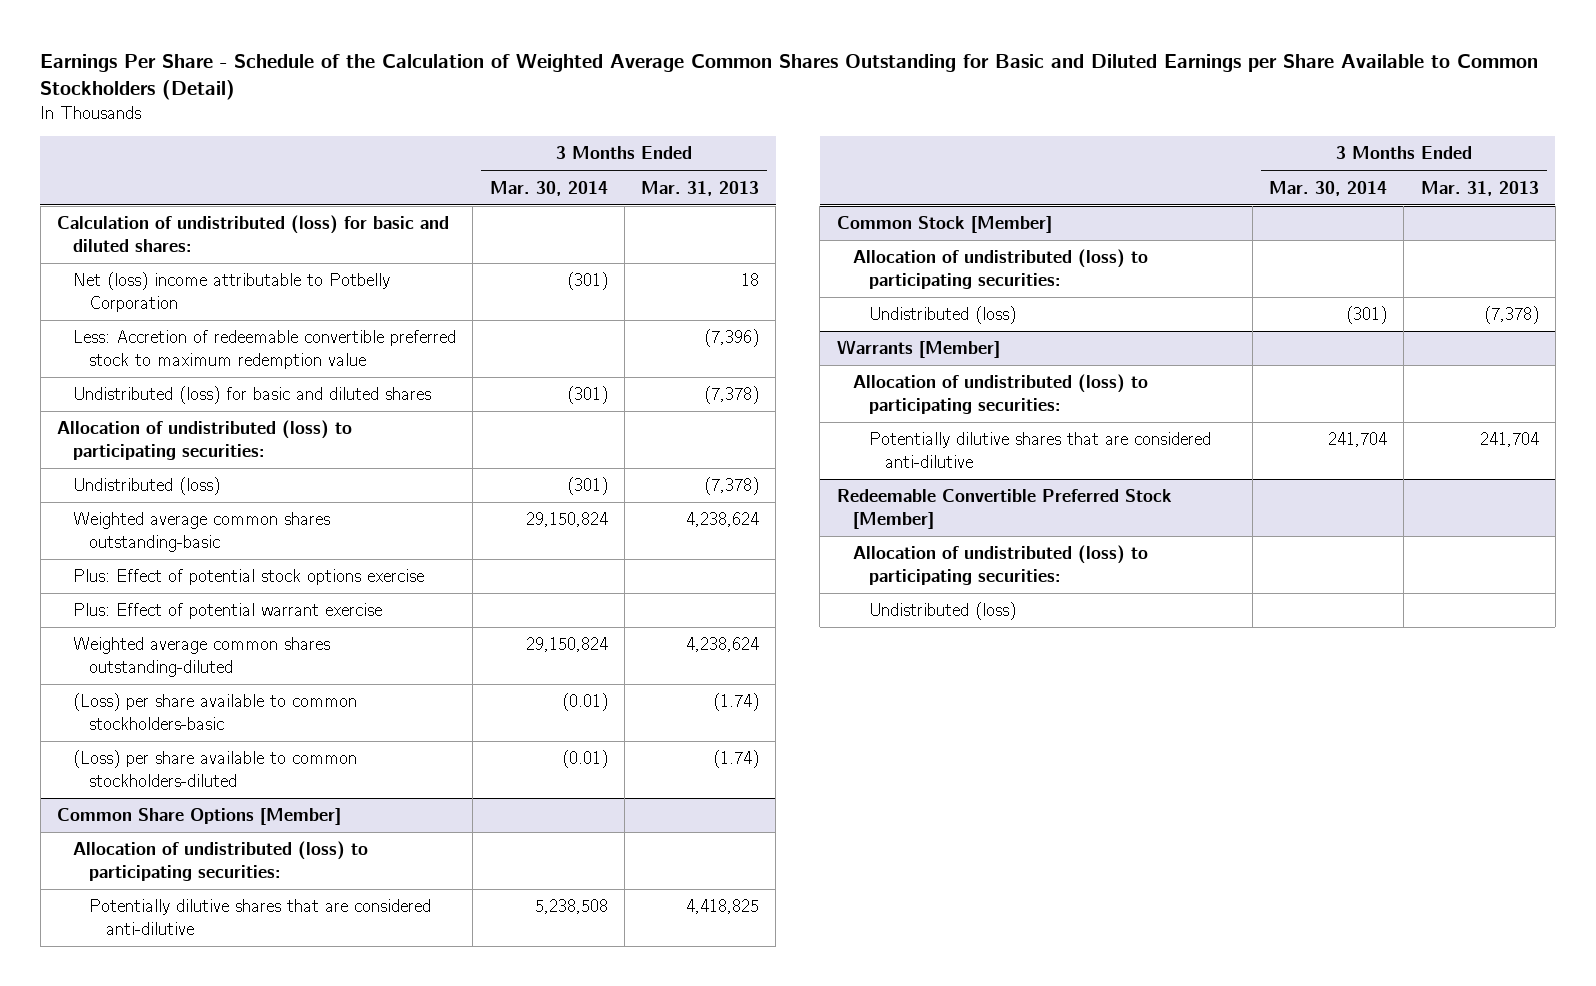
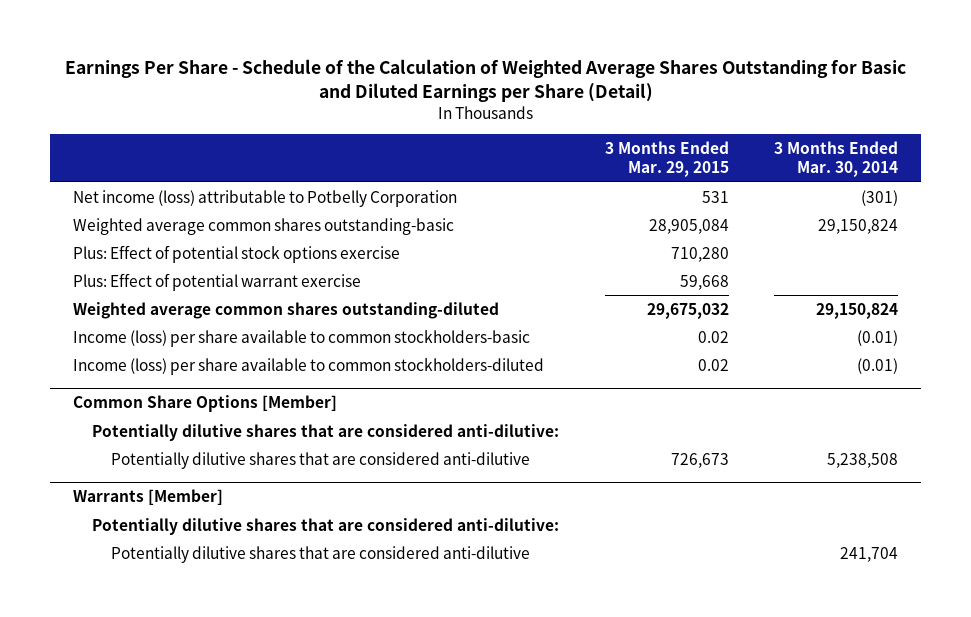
- Earnings Per Share - Schedule of the Calculation of Weighted Average Common Shares Outstanding for Basic and Diluted Earnings per Share Available to Common Stockholders (Detail)
+ Earnings Per Share - Schedule of the Calculation of Weighted Average Shares Outstanding for Basic and Diluted Earnings per Share (Detail)
- | 3 Months Ended Mar. 30, 2014 | 3 Months Ended Mar. 31, 2013
+ | 3 Months Ended Mar. 29, 2015 | 3 Months Ended Mar. 30, 2014
- Calculation of undistributed (loss) for basic and diluted shares:
- Net (loss) income attributable to Potbelly Corporation | (301) | 18
- Less: Accretion of redeemable convertible preferred stock to maximum redemption value | | (7,396)
- Undistributed (loss) for basic and diluted shares | (301) | (7,378)
- Allocation of undistributed (loss) to participating securities:
- Undistributed (loss) | (301) | (7,378)
+ Net income (loss) attributable to Potbelly Corporation | 531 | (301)
- (Loss) per share available to common stockholders-basic | (0.01) | (1.74)
- (Loss) per share available to common stockholders-diluted | (0.01) | (1.74)
+ Income (loss) per share available to common stockholders-basic | 0.02 | (0.01)
+ Income (loss) per share available to common stockholders-diluted | 0.02 | (0.01)
@ Common Share Options [Member]
- Allocation of undistributed (loss) to participating securities:
+ Potentially dilutive shares that are considered anti-dilutive:
- Common Stock [Member]
- Allocation of undistributed (loss) to participating securities:
- Undistributed (loss) | (301) | (7,378)
@ Warrants [Member]
- Allocation of undistributed (loss) to participating securities:
+ Potentially dilutive shares that are considered anti-dilutive:
- Redeemable Convertible Preferred Stock [Member]
- Allocation of undistributed (loss) to participating securities:
- Undistributed (loss)

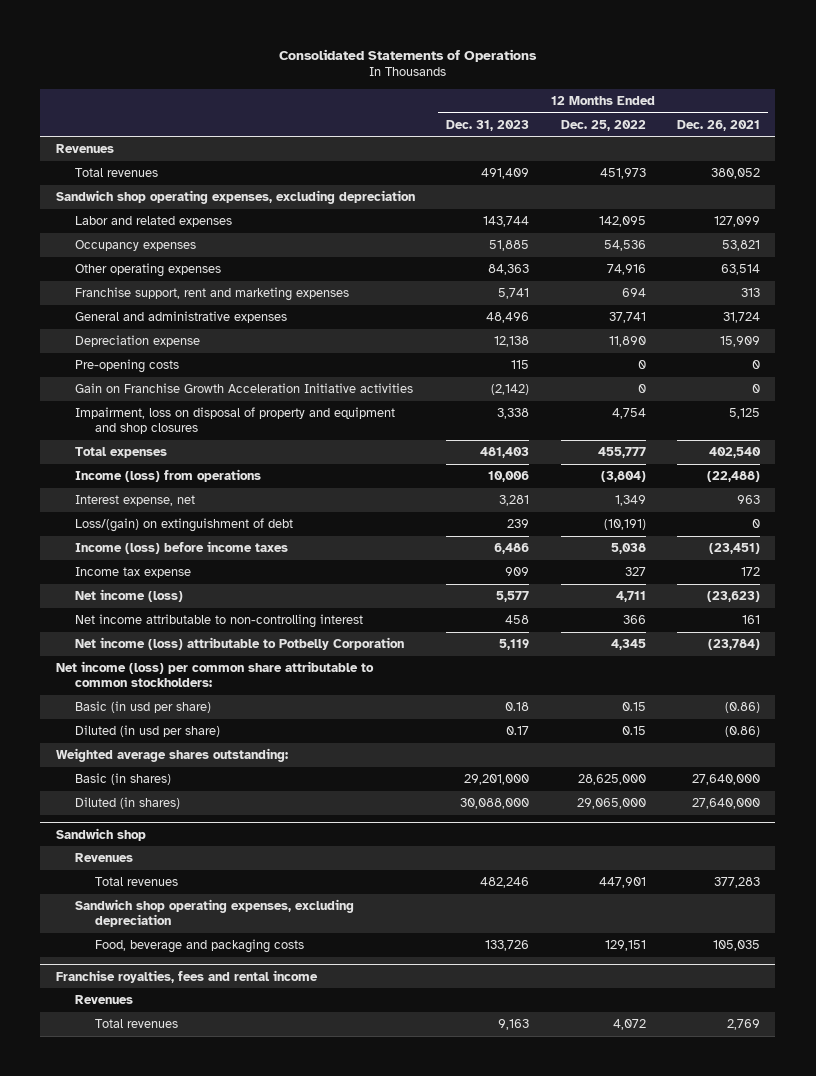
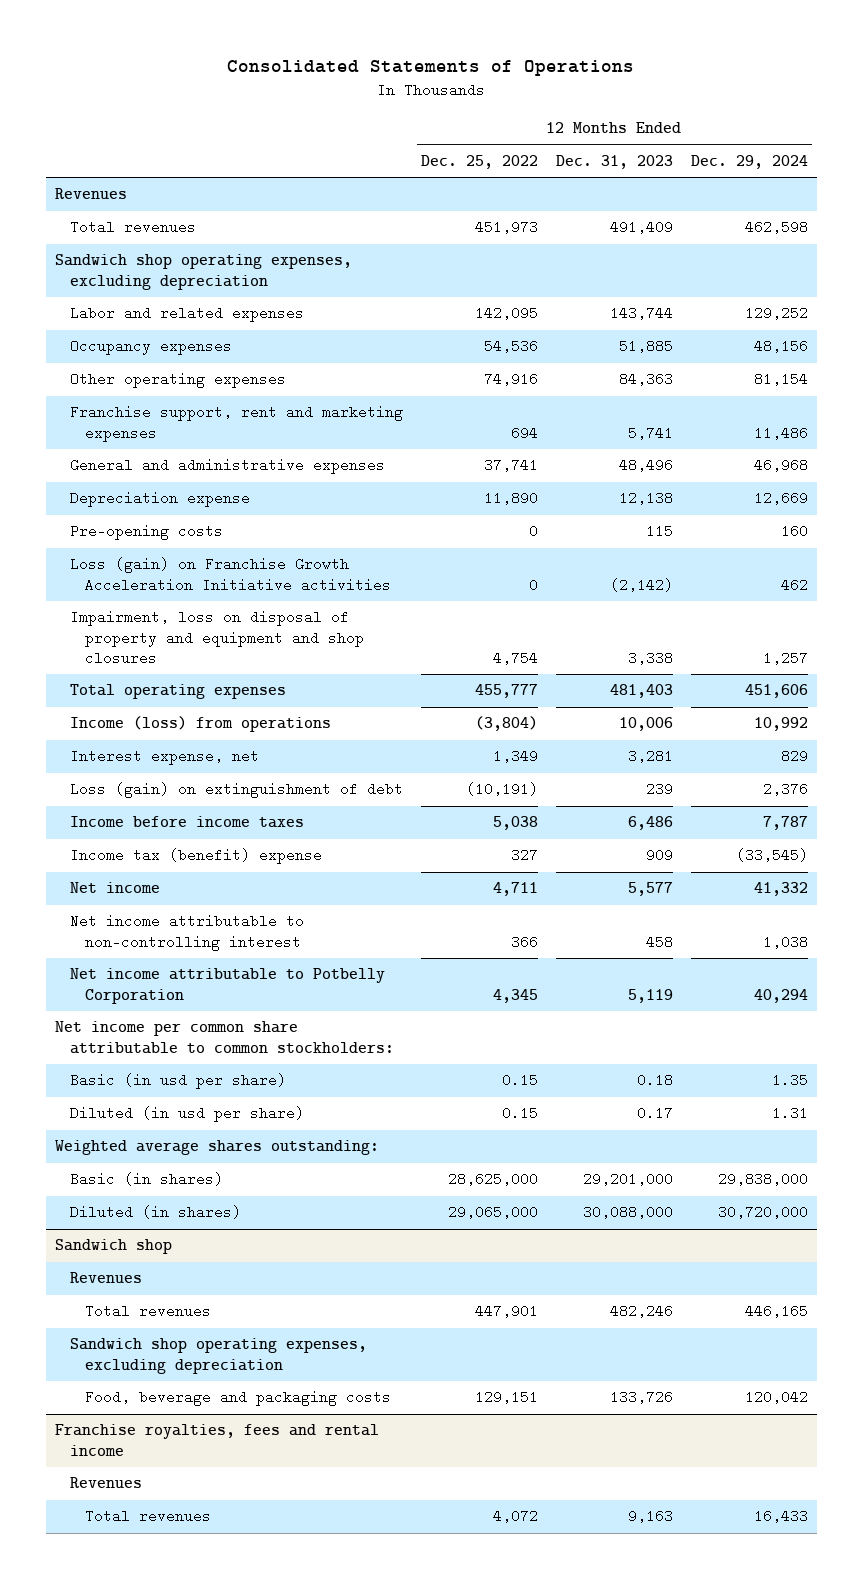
- | 12 Months Ended Dec. 31, 2023 | 12 Months Ended Dec. 25, 2022 | 12 Months Ended Dec. 26, 2021
+ | 12 Months Ended Dec. 25, 2022 | 12 Months Ended Dec. 31, 2023 | 12 Months Ended Dec. 29, 2024
- Gain on Franchise Growth Acceleration Initiative activities | (2,142) | 0 | 0
+ Loss (gain) on Franchise Growth Acceleration Initiative activities | 0 | (2,142) | 462
- Total expenses | 481,403 | 455,777 | 402,540
+ Total operating expenses | 455,777 | 481,403 | 451,606
- Loss/(gain) on extinguishment of debt | 239 | (10,191) | 0
- Income (loss) before income taxes | 6,486 | 5,038 | (23,451)
- Income tax expense | 909 | 327 | 172
- Net income (loss) | 5,577 | 4,711 | (23,623)
+ Loss (gain) on extinguishment of debt | (10,191) | 239 | 2,376
+ Income before income taxes | 5,038 | 6,486 | 7,787
+ Income tax (benefit) expense | 327 | 909 | (33,545)
+ Net income | 4,711 | 5,577 | 41,332
- Net income (loss) attributable to Potbelly Corporation | 5,119 | 4,345 | (23,784)
- Net income (loss) per common share attributable to common stockholders:
+ Net income attributable to Potbelly Corporation | 4,345 | 5,119 | 40,294
+ Net income per common share attributable to common stockholders:

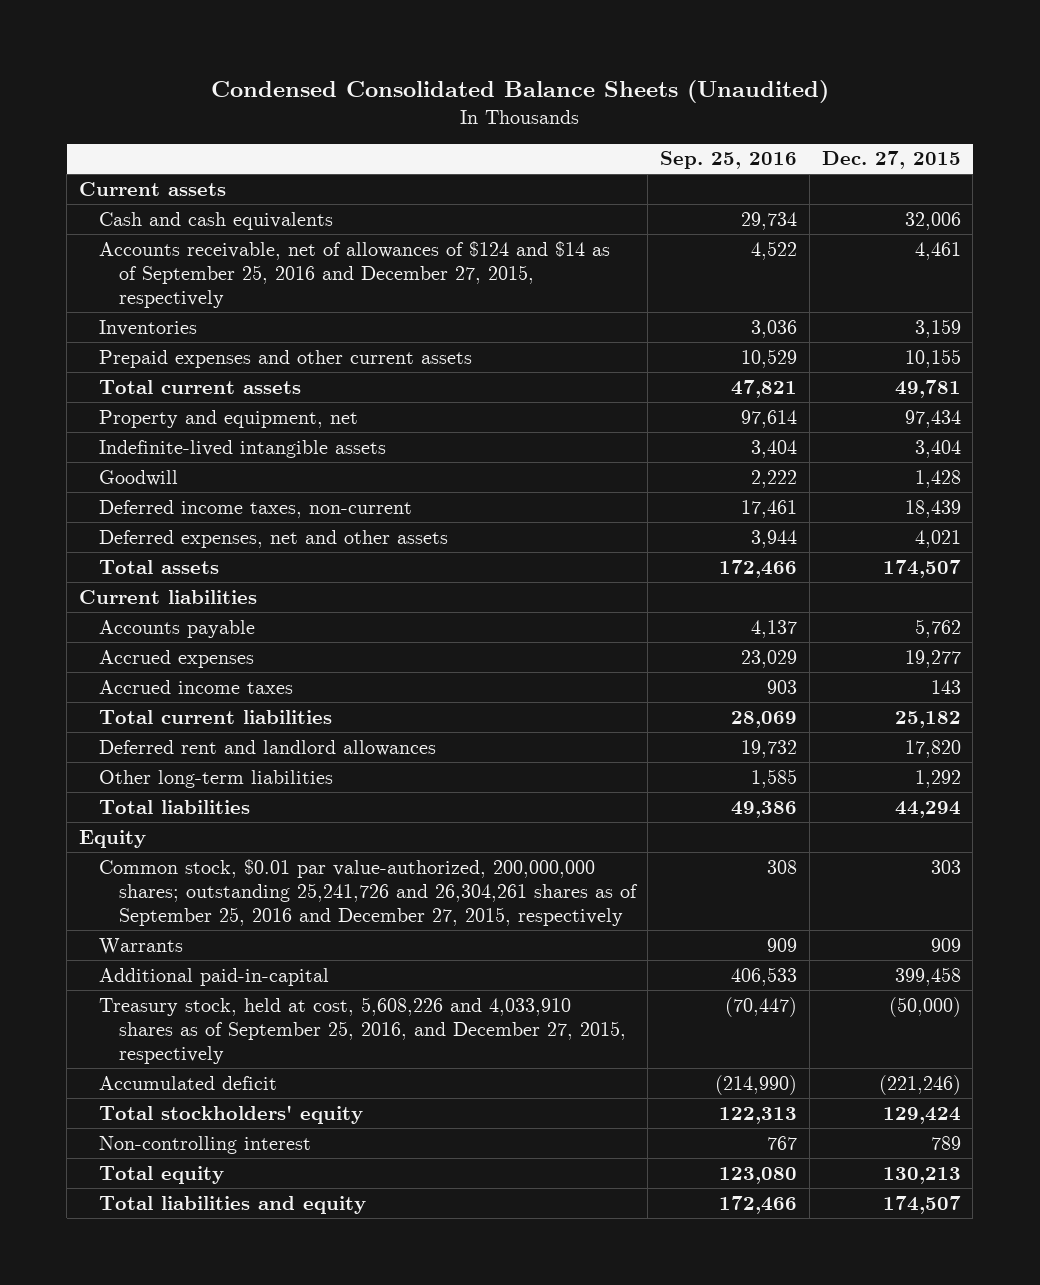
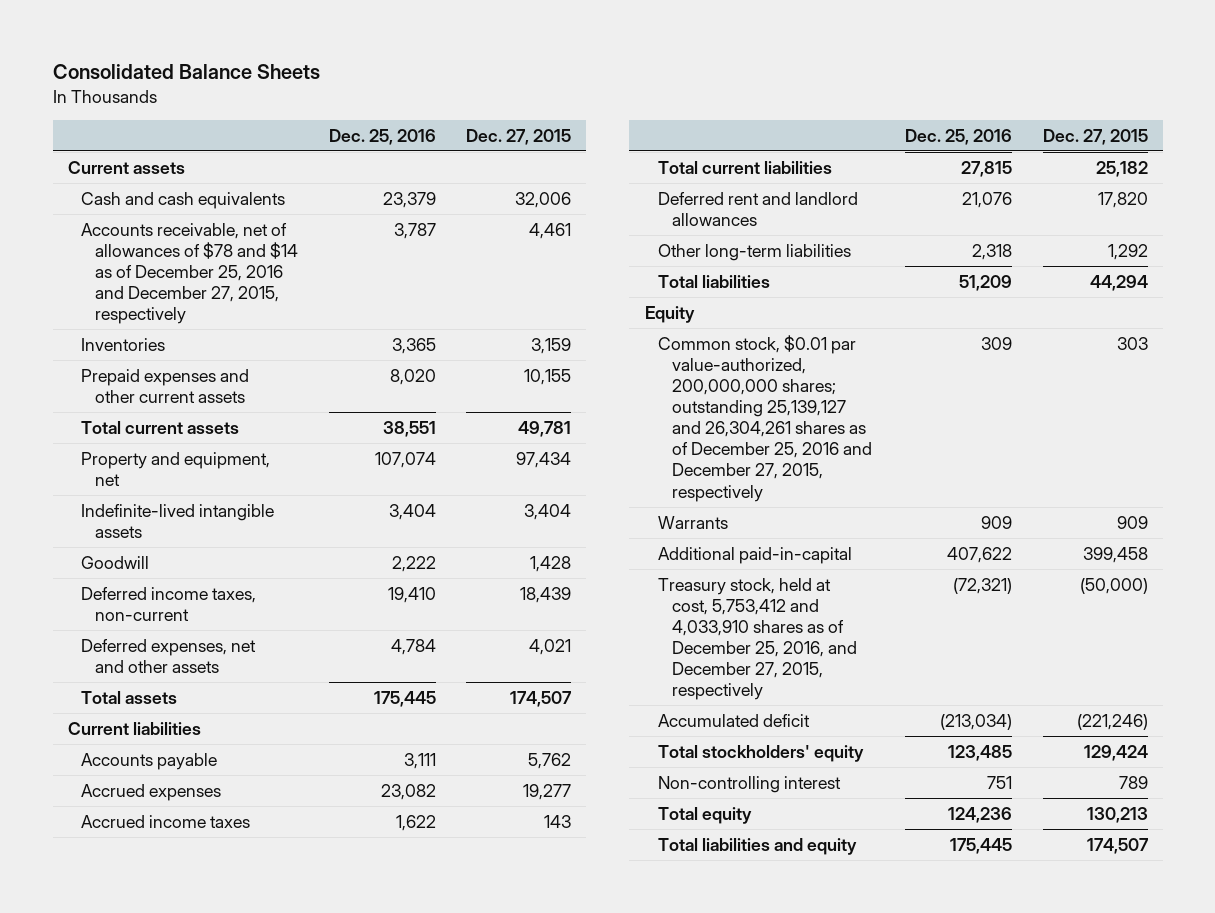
- Condensed Consolidated Balance Sheets (Unaudited)
+ Consolidated Balance Sheets
- | Sep. 25, 2016 | Dec. 27, 2015
+ | Dec. 25, 2016 | Dec. 27, 2015
- Accounts receivable, net of allowances of $124 and $14 as of September 25, 2016 and December 27, 2015, respectively | 4,522 | 4,461
+ Accounts receivable, net of allowances of $78 and $14 as of December 25, 2016 and December 27, 2015, respectively | 3,787 | 4,461
- Common stock, $0.01 par value-authorized, 200,000,000 shares; outstanding 25,241,726 and 26,304,261 shares as of September 25, 2016 and December 27, 2015, respectively | 308 | 303
+ Common stock, $0.01 par value-authorized, 200,000,000 shares; outstanding 25,139,127 and 26,304,261 shares as of December 25, 2016 and December 27, 2015, respectively | 309 | 303
- Treasury stock, held at cost, 5,608,226 and 4,033,910 shares as of September 25, 2016, and December 27, 2015, respectively | (70,447) | (50,000)
+ Treasury stock, held at cost, 5,753,412 and 4,033,910 shares as of December 25, 2016, and December 27, 2015, respectively | (72,321) | (50,000)

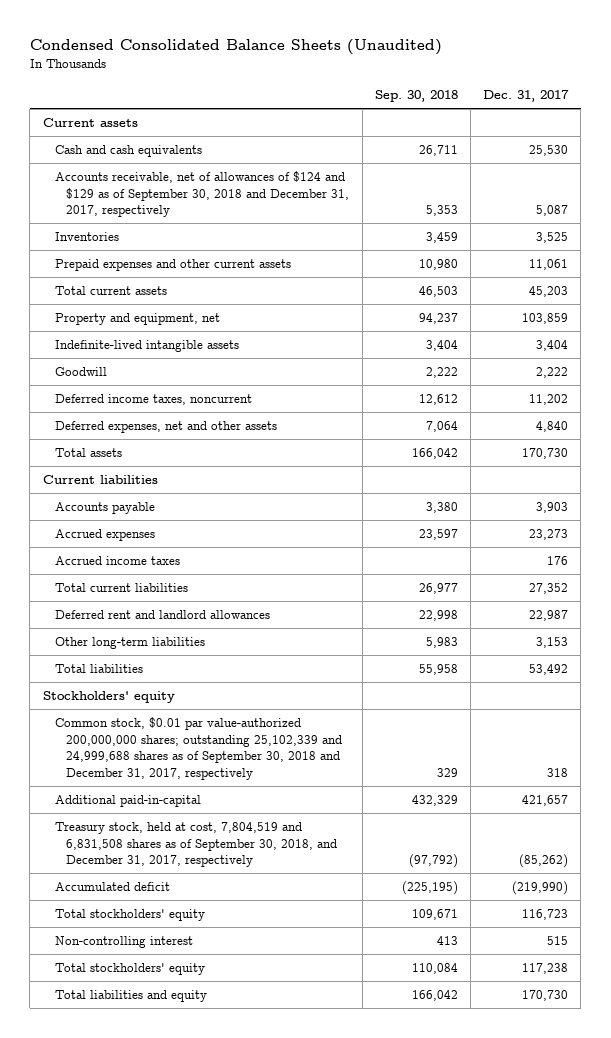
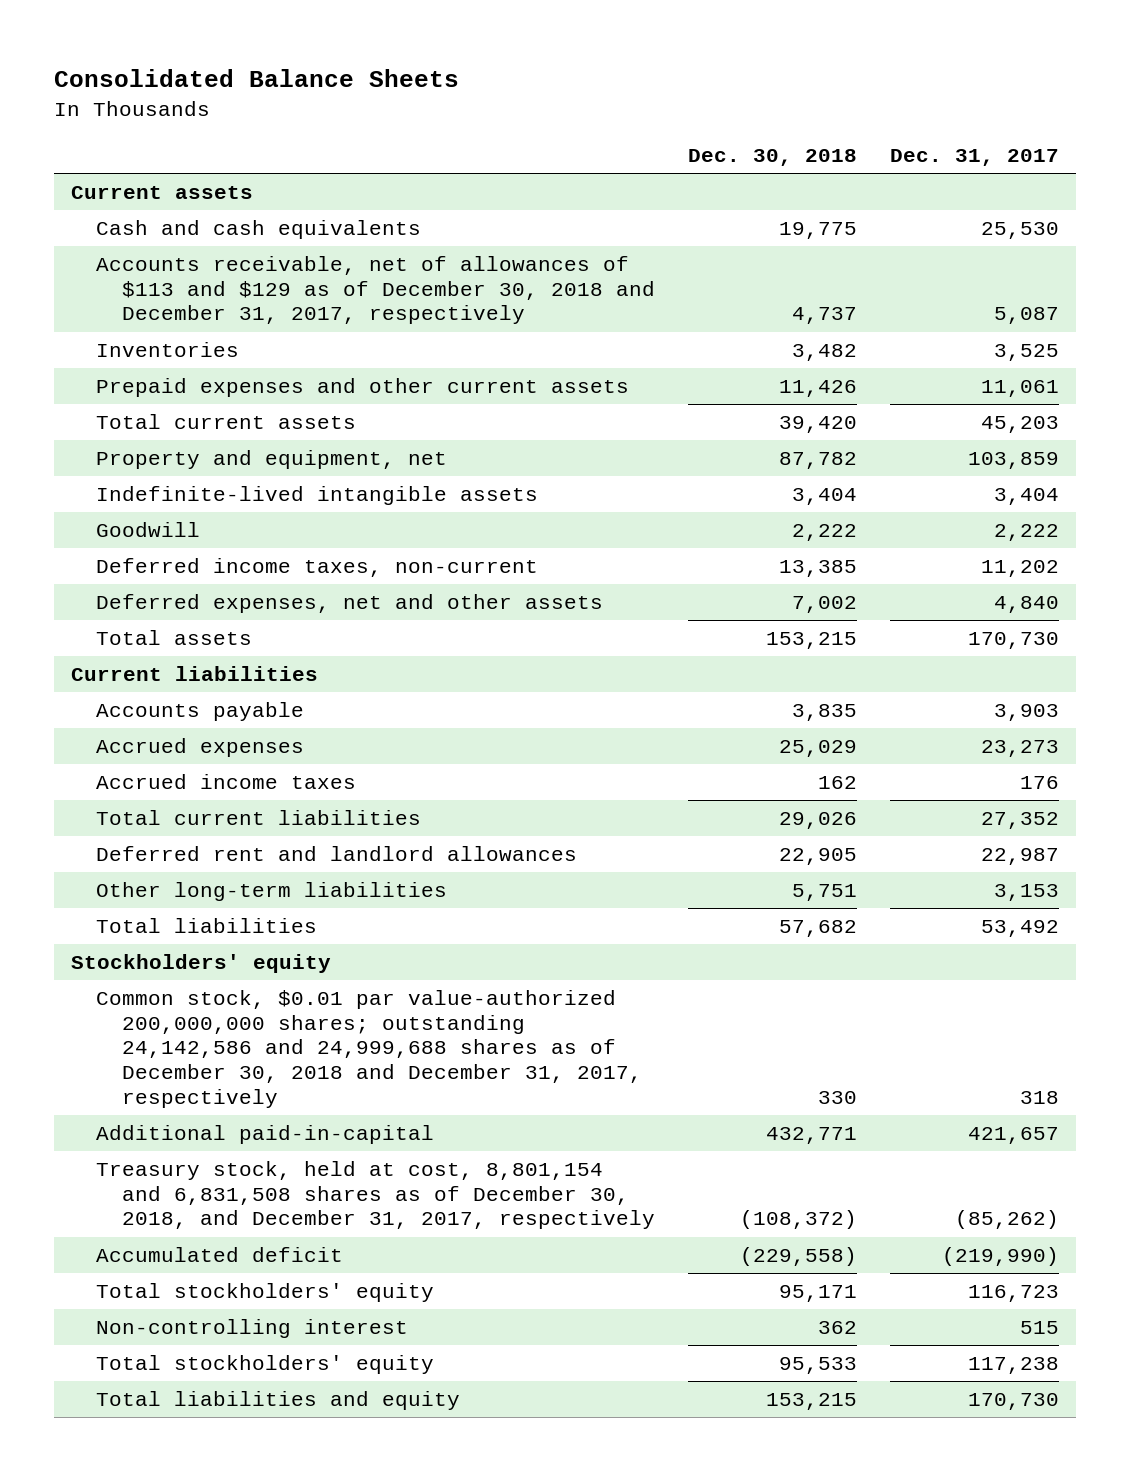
- Condensed Consolidated Balance Sheets (Unaudited)
+ Consolidated Balance Sheets
- | Sep. 30, 2018 | Dec. 31, 2017
+ | Dec. 30, 2018 | Dec. 31, 2017
- Accounts receivable, net of allowances of $124 and $129 as of September 30, 2018 and December 31, 2017, respectively | 5,353 | 5,087
+ Accounts receivable, net of allowances of $113 and $129 as of December 30, 2018 and December 31, 2017, respectively | 4,737 | 5,087
- Deferred income taxes, noncurrent | 12,612 | 11,202
+ Deferred income taxes, non-current | 13,385 | 11,202
- Common stock, $0.01 par value-authorized 200,000,000 shares; outstanding 25,102,339 and 24,999,688 shares as of September 30, 2018 and December 31, 2017, respectively | 329 | 318
+ Common stock, $0.01 par value-authorized 200,000,000 shares; outstanding 24,142,586 and 24,999,688 shares as of December 30, 2018 and December 31, 2017, respectively | 330 | 318
- Treasury stock, held at cost, 7,804,519 and 6,831,508 shares as of September 30, 2018, and December 31, 2017, respectively | (97,792) | (85,262)
+ Treasury stock, held at cost, 8,801,154 and 6,831,508 shares as of December 30, 2018, and December 31, 2017, respectively | (108,372) | (85,262)

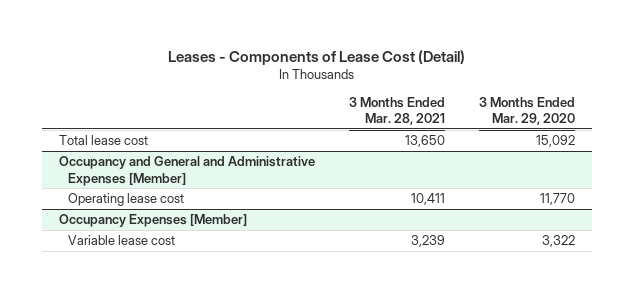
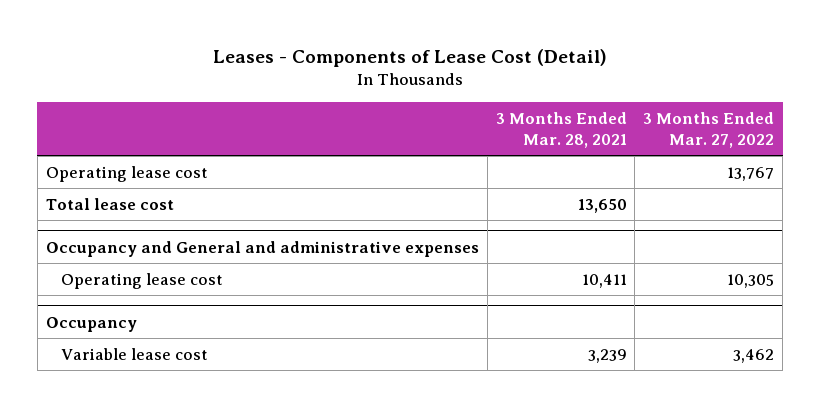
- | 3 Months Ended Mar. 28, 2021 | 3 Months Ended Mar. 29, 2020
+ | 3 Months Ended Mar. 28, 2021 | 3 Months Ended Mar. 27, 2022
+ Operating lease cost | | 13,767
- Occupancy and General and Administrative Expenses [Member]
+ Occupancy and General and administrative expenses
- Occupancy Expenses [Member]
+ Occupancy

